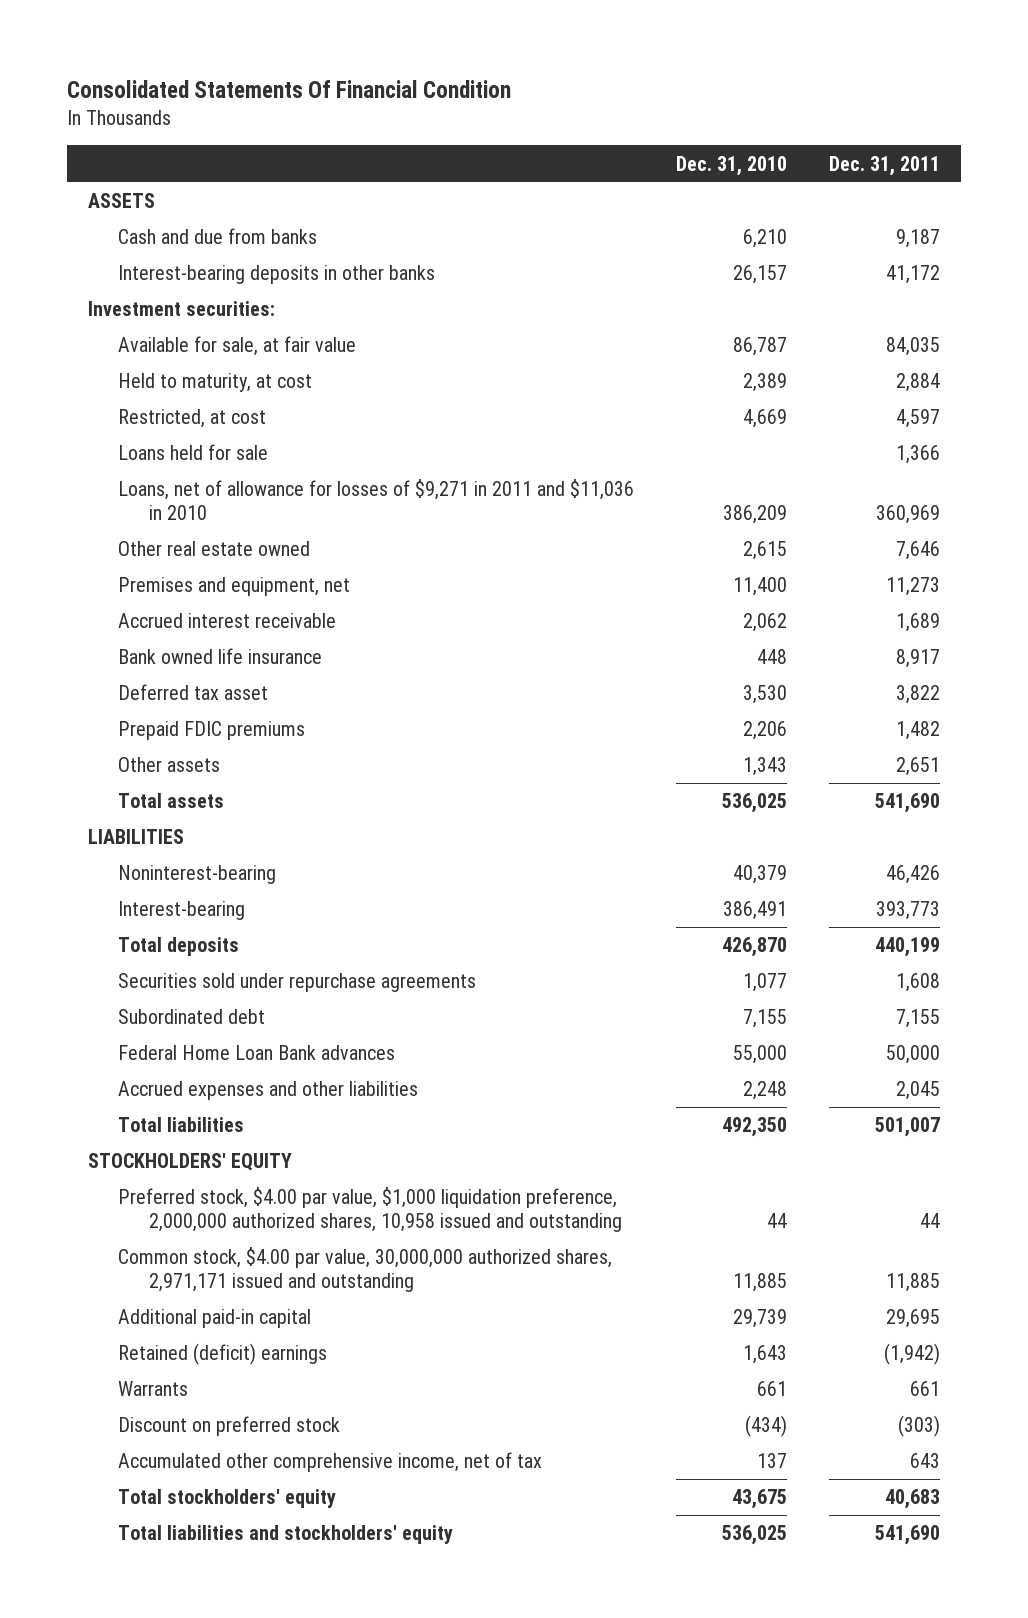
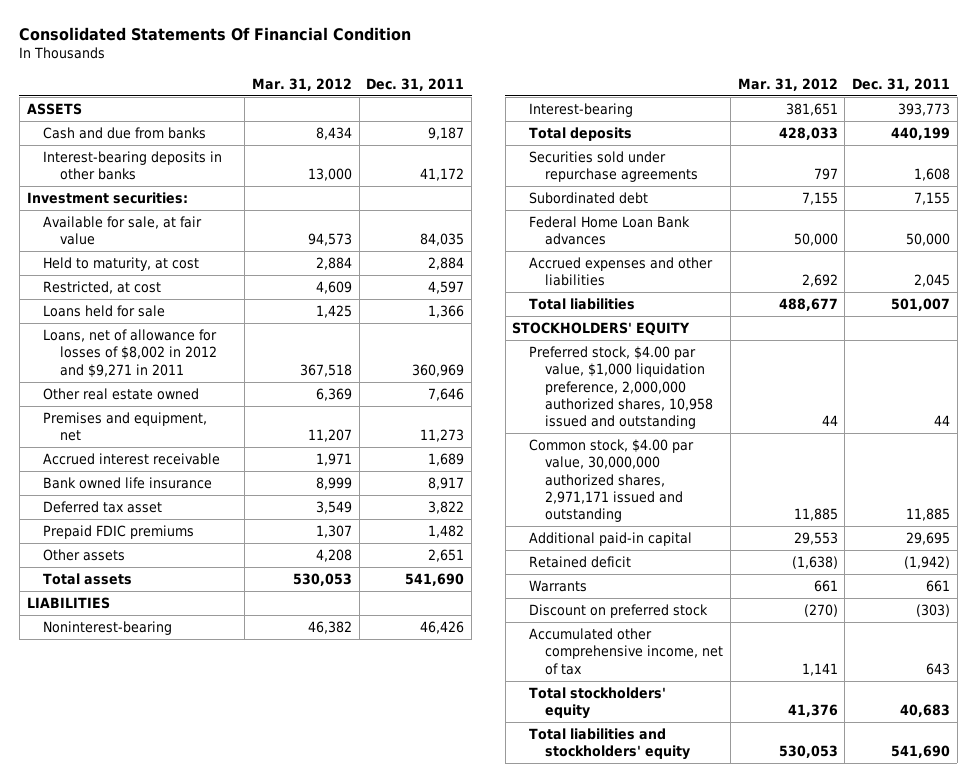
- | Dec. 31, 2010 | Dec. 31, 2011
+ | Mar. 31, 2012 | Dec. 31, 2011
- Loans, net of allowance for losses of $9,271 in 2011 and $11,036 in 2010 | 386,209 | 360,969
+ Loans, net of allowance for losses of $8,002 in 2012 and $9,271 in 2011 | 367,518 | 360,969
- Retained (deficit) earnings | 1,643 | (1,942)
+ Retained deficit | (1,638) | (1,942)

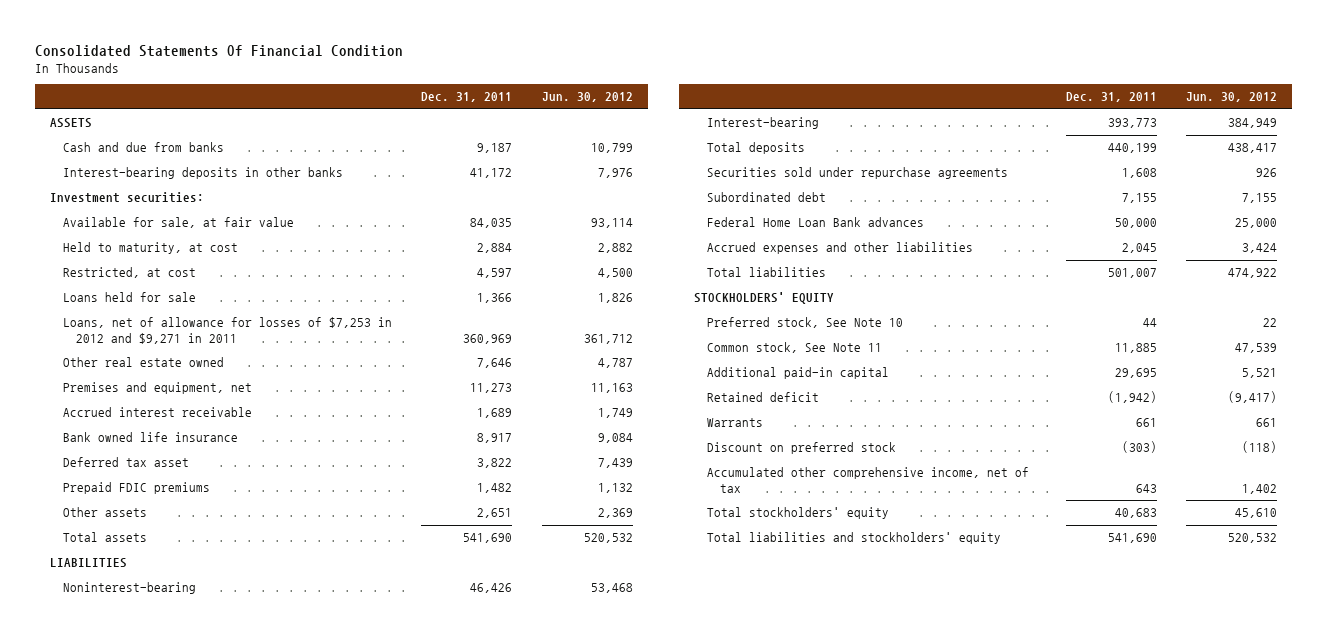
- | Mar. 31, 2012 | Dec. 31, 2011
+ | Dec. 31, 2011 | Jun. 30, 2012
- Loans, net of allowance for losses of $8,002 in 2012 and $9,271 in 2011 | 367,518 | 360,969
+ Loans, net of allowance for losses of $7,253 in 2012 and $9,271 in 2011 | 360,969 | 361,712
- Preferred stock, $4.00 par value, $1,000 liquidation preference, 2,000,000 authorized shares, 10,958 issued and outstanding | 44 | 44
- Common stock, $4.00 par value, 30,000,000 authorized shares, 2,971,171 issued and outstanding | 11,885 | 11,885
+ Preferred stock, See Note 10 | 44 | 22
+ Common stock, See Note 11 | 11,885 | 47,539

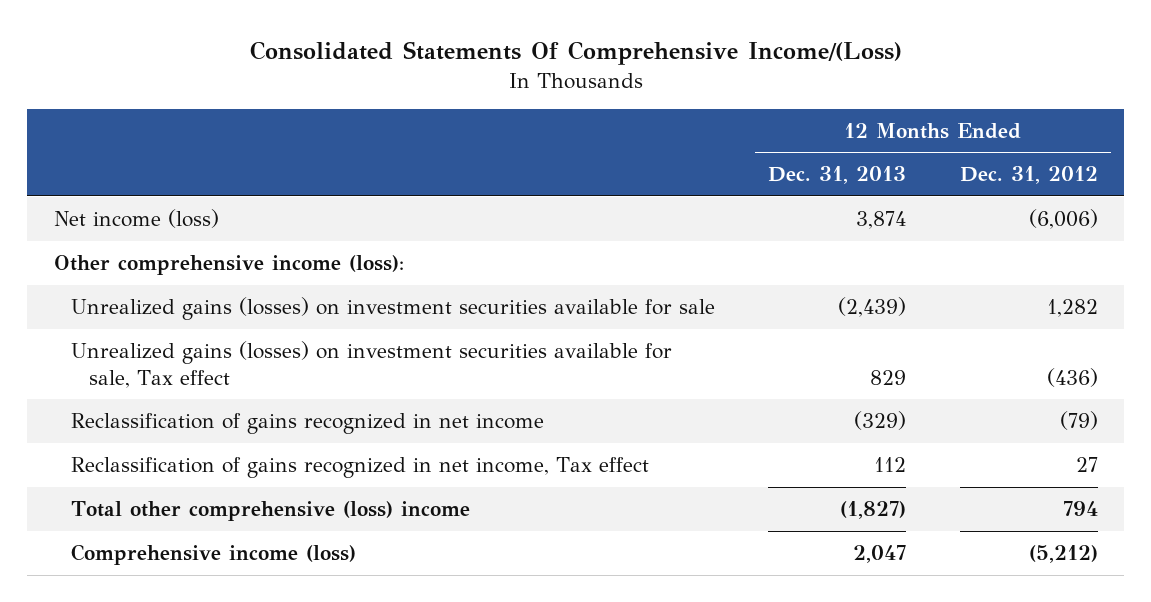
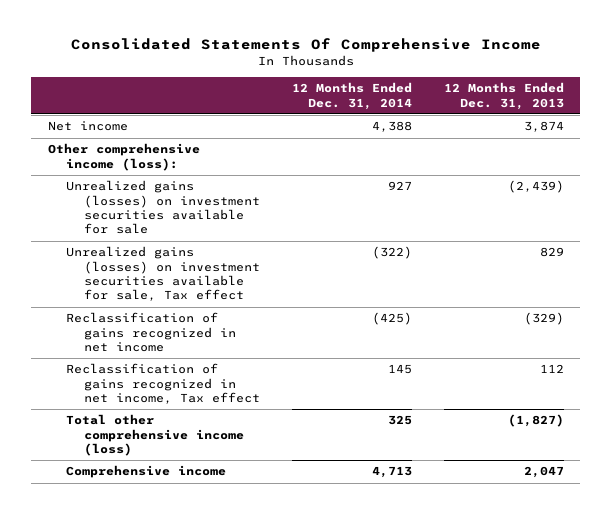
- Consolidated Statements Of Comprehensive Income/(Loss)
+ Consolidated Statements Of Comprehensive Income
- | 12 Months Ended Dec. 31, 2013 | 12 Months Ended Dec. 31, 2012
+ | 12 Months Ended Dec. 31, 2014 | 12 Months Ended Dec. 31, 2013
- Net income (loss) | 3,874 | (6,006)
+ Net income | 4,388 | 3,874
- Total other comprehensive (loss) income | (1,827) | 794
- Comprehensive income (loss) | 2,047 | (5,212)
+ Total other comprehensive income (loss) | 325 | (1,827)
+ Comprehensive income | 4,713 | 2,047

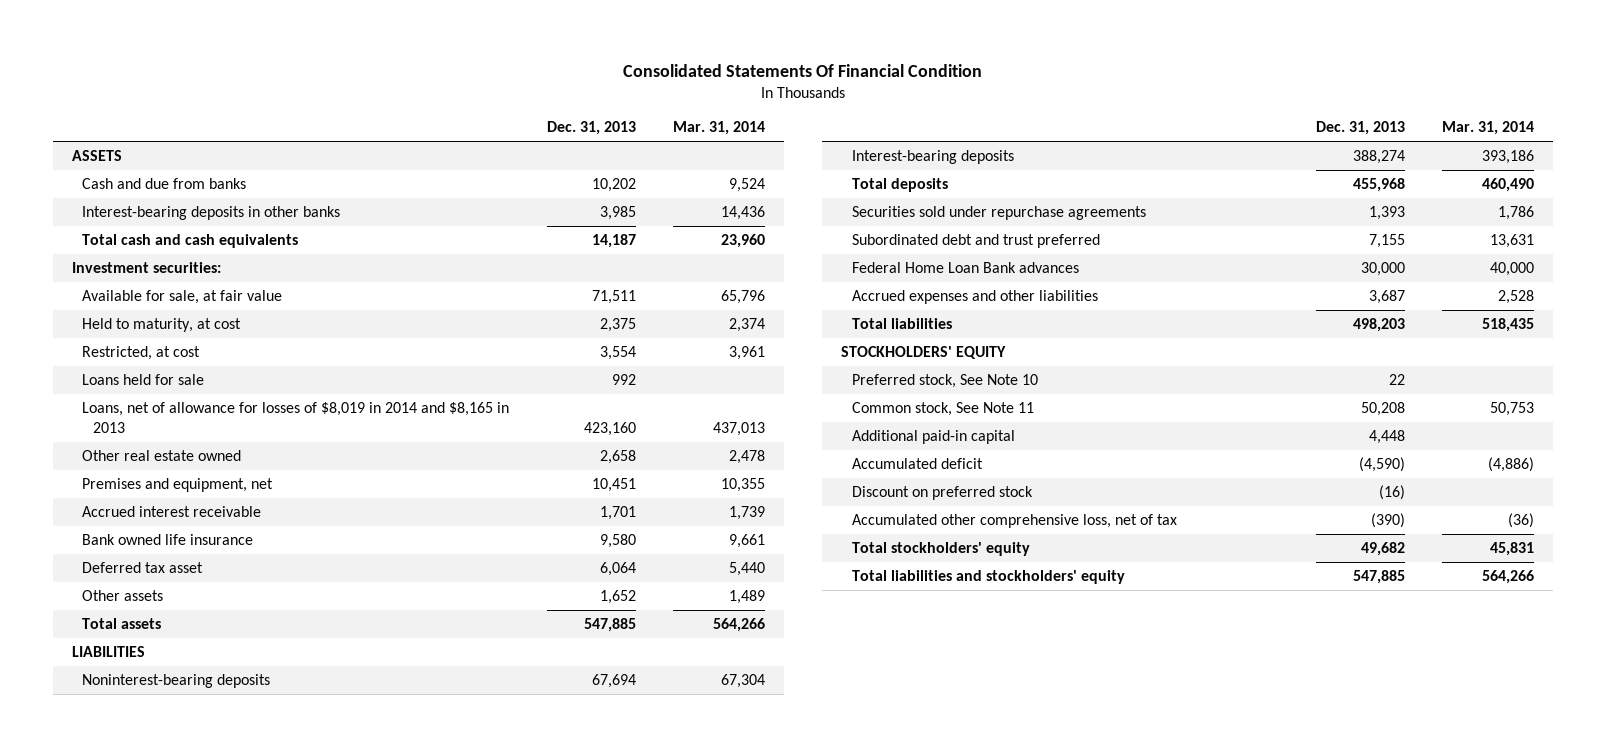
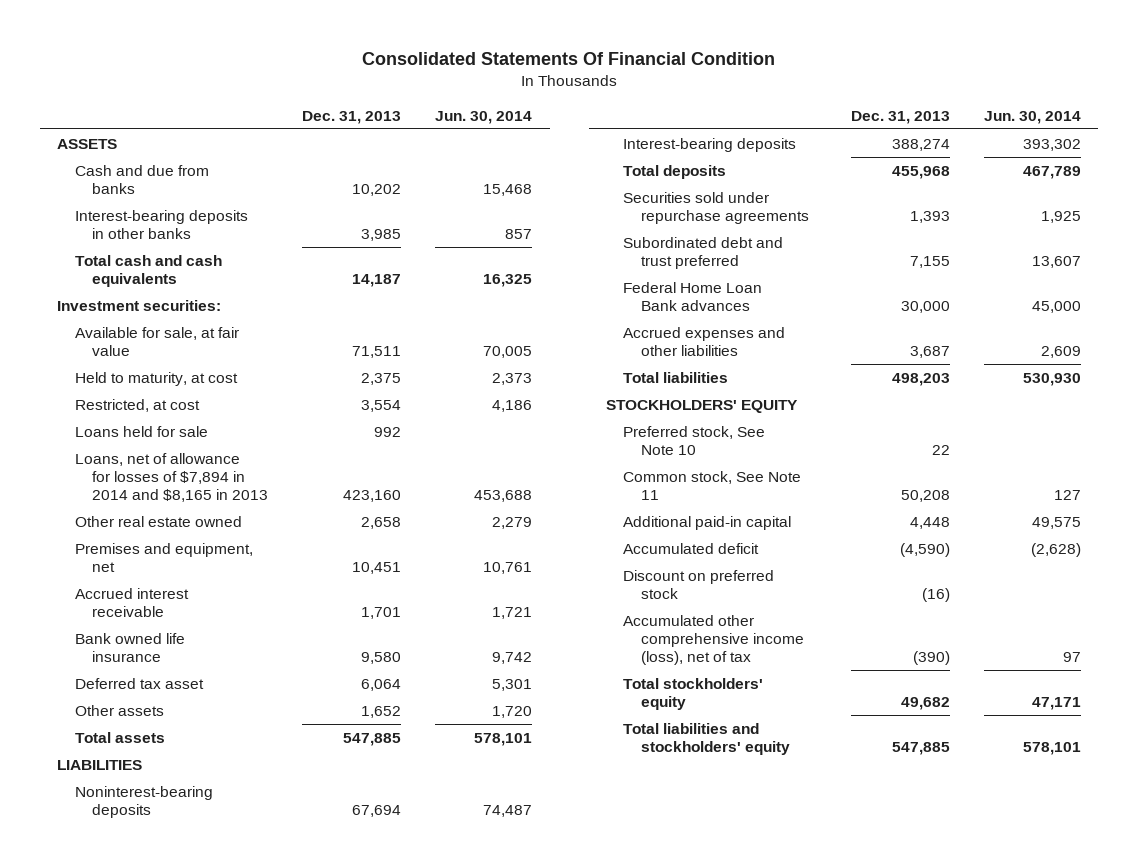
- | Dec. 31, 2013 | Mar. 31, 2014
+ | Dec. 31, 2013 | Jun. 30, 2014
- Loans, net of allowance for losses of $8,019 in 2014 and $8,165 in 2013 | 423,160 | 437,013
+ Loans, net of allowance for losses of $7,894 in 2014 and $8,165 in 2013 | 423,160 | 453,688
- Accumulated other comprehensive loss, net of tax | (390) | (36)
+ Accumulated other comprehensive income (loss), net of tax | (390) | 97

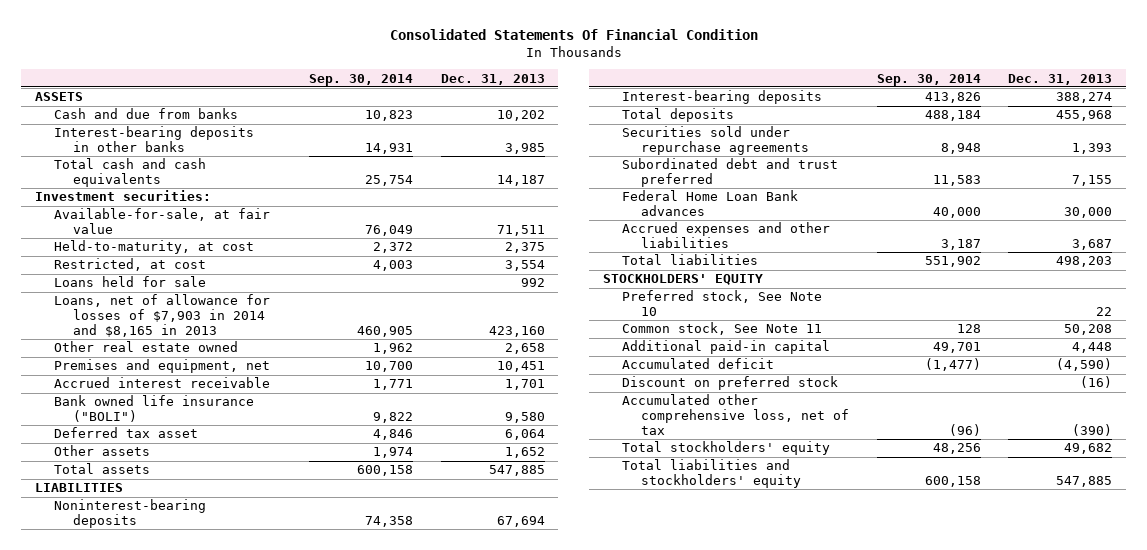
- | Dec. 31, 2013 | Jun. 30, 2014
+ | Sep. 30, 2014 | Dec. 31, 2013
- Available for sale, at fair value | 71,511 | 70,005
- Held to maturity, at cost | 2,375 | 2,373
+ Available-for-sale, at fair value | 76,049 | 71,511
+ Held-to-maturity, at cost | 2,372 | 2,375
- Loans, net of allowance for losses of $7,894 in 2014 and $8,165 in 2013 | 423,160 | 453,688
+ Loans, net of allowance for losses of $7,903 in 2014 and $8,165 in 2013 | 460,905 | 423,160
- Bank owned life insurance | 9,580 | 9,742
+ Bank owned life insurance ("BOLI") | 9,822 | 9,580
- Accumulated other comprehensive income (loss), net of tax | (390) | 97
+ Accumulated other comprehensive loss, net of tax | (96) | (390)

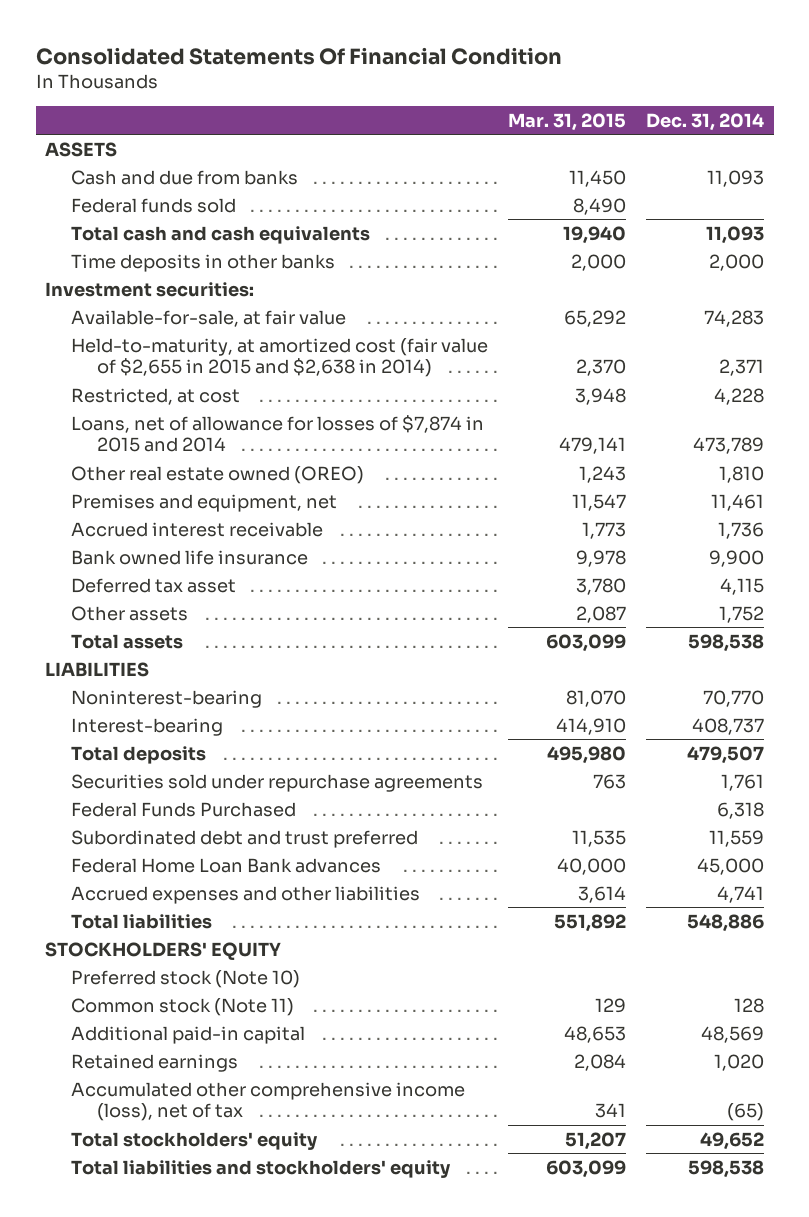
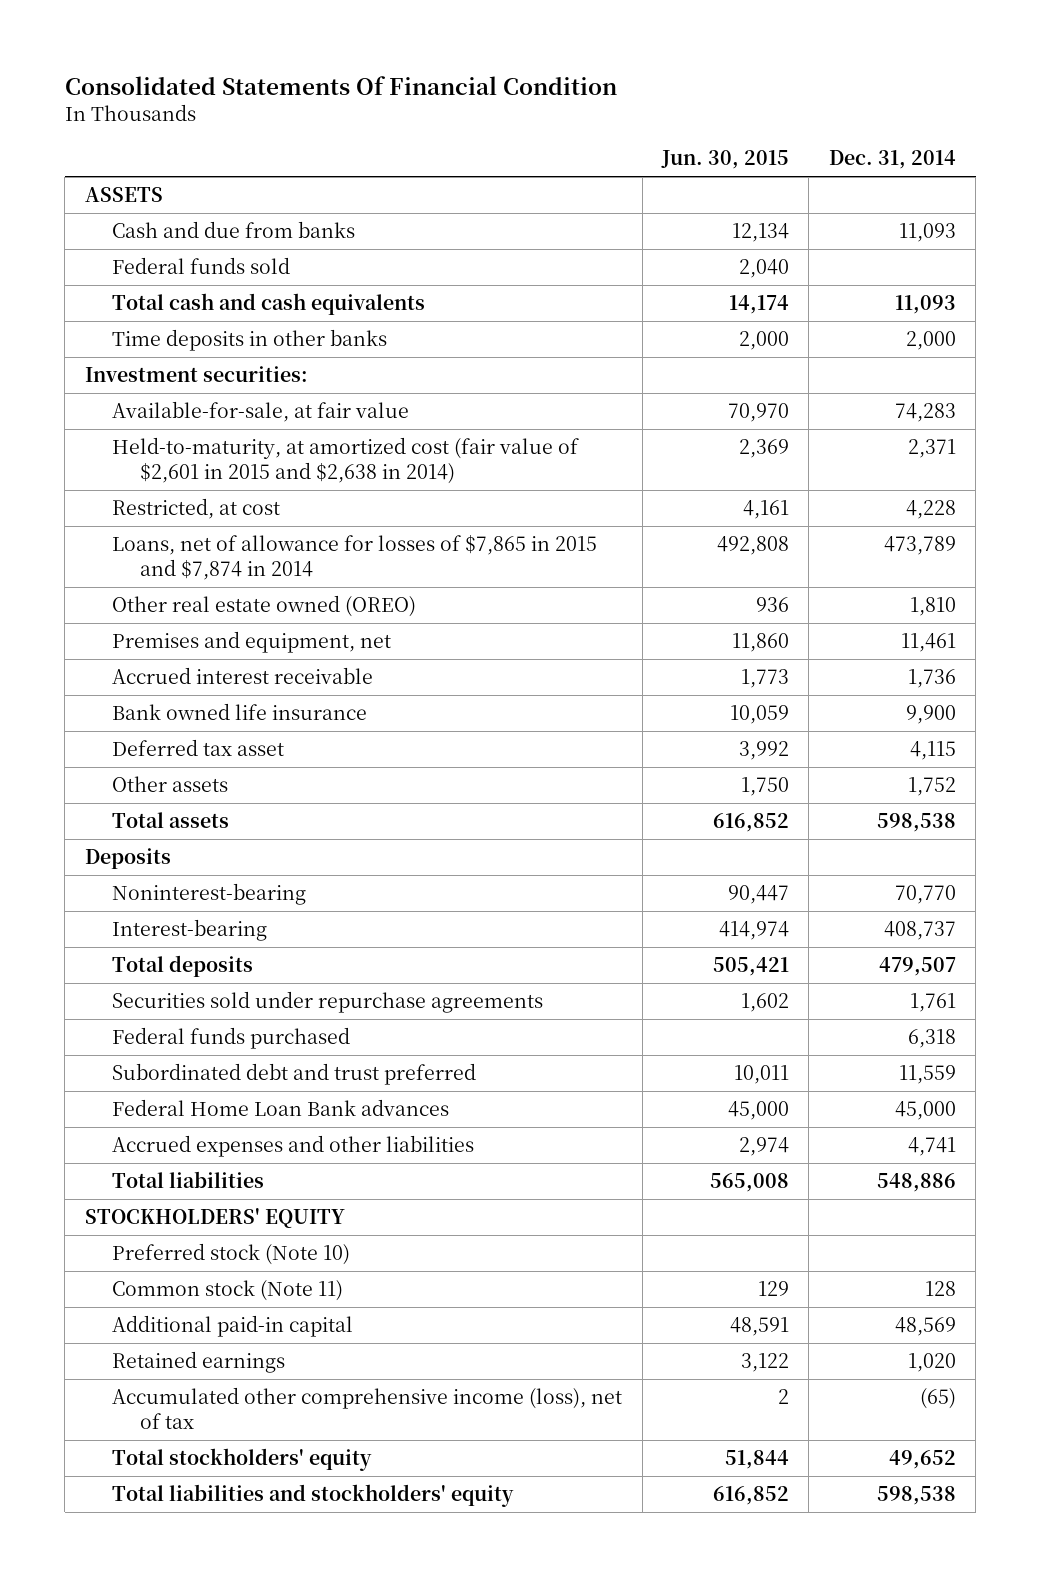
- | Mar. 31, 2015 | Dec. 31, 2014
+ | Jun. 30, 2015 | Dec. 31, 2014
- Held-to-maturity, at amortized cost (fair value of $2,655 in 2015 and $2,638 in 2014) | 2,370 | 2,371
+ Held-to-maturity, at amortized cost (fair value of $2,601 in 2015 and $2,638 in 2014) | 2,369 | 2,371
- Loans, net of allowance for losses of $7,874 in 2015 and 2014 | 479,141 | 473,789
+ Loans, net of allowance for losses of $7,865 in 2015 and $7,874 in 2014 | 492,808 | 473,789
- LIABILITIES
+ Deposits
- Federal Funds Purchased | | 6,318
+ Federal funds purchased | | 6,318

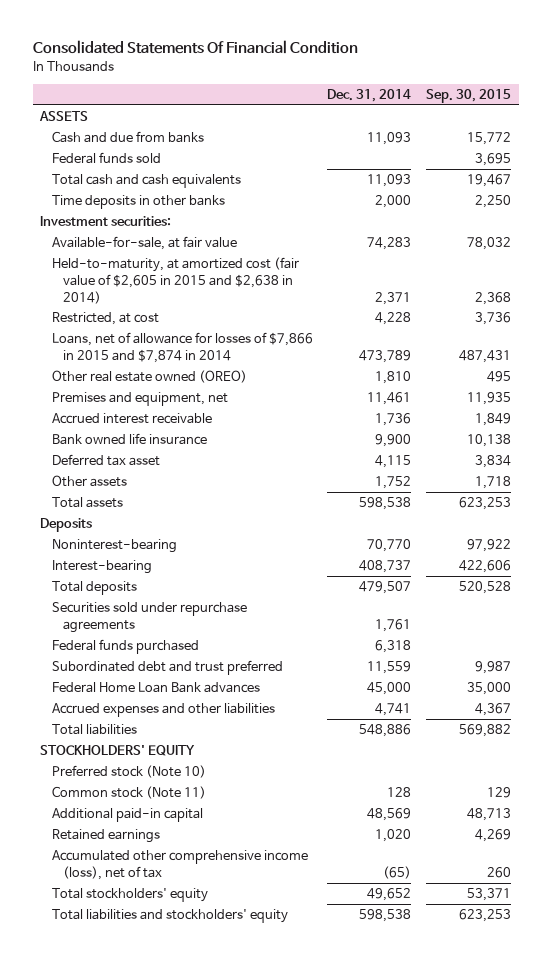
- | Jun. 30, 2015 | Dec. 31, 2014
+ | Dec. 31, 2014 | Sep. 30, 2015
- Held-to-maturity, at amortized cost (fair value of $2,601 in 2015 and $2,638 in 2014) | 2,369 | 2,371
+ Held-to-maturity, at amortized cost (fair value of $2,605 in 2015 and $2,638 in 2014) | 2,371 | 2,368
- Loans, net of allowance for losses of $7,865 in 2015 and $7,874 in 2014 | 492,808 | 473,789
+ Loans, net of allowance for losses of $7,866 in 2015 and $7,874 in 2014 | 473,789 | 487,431

